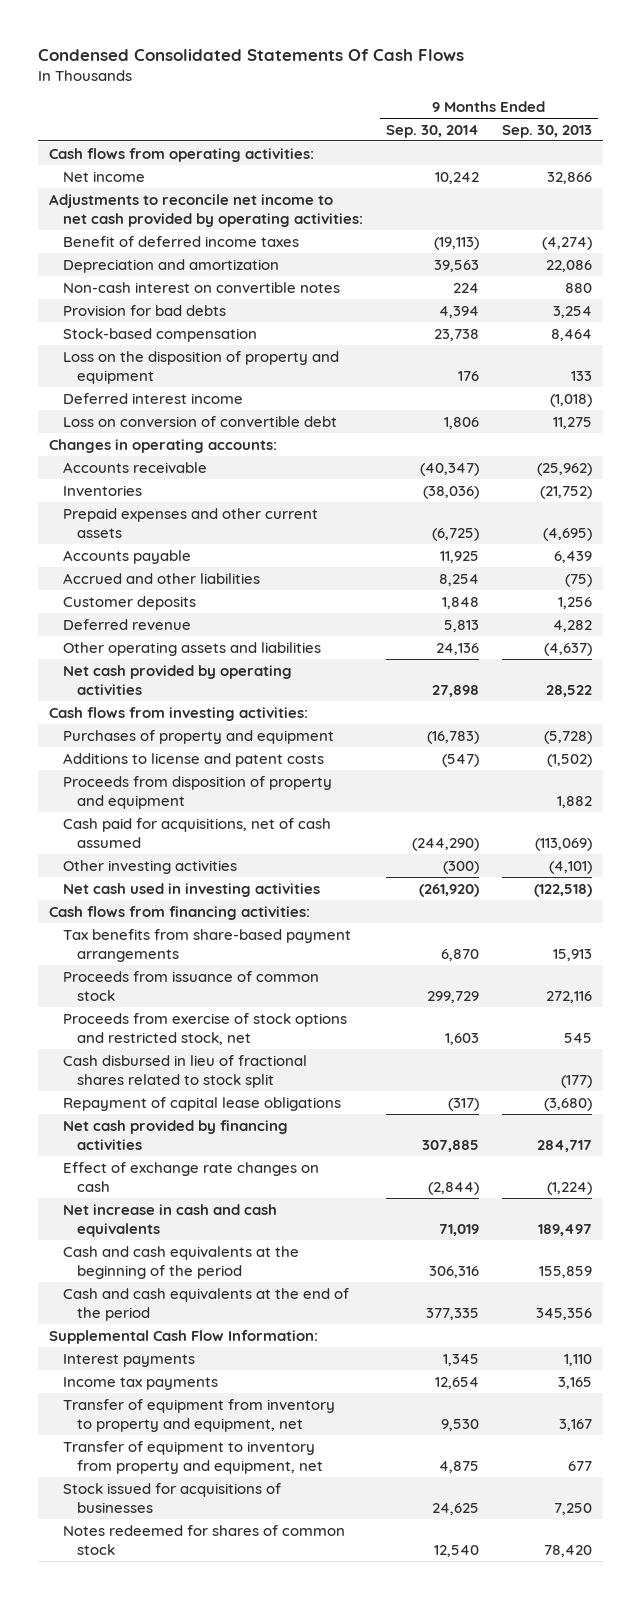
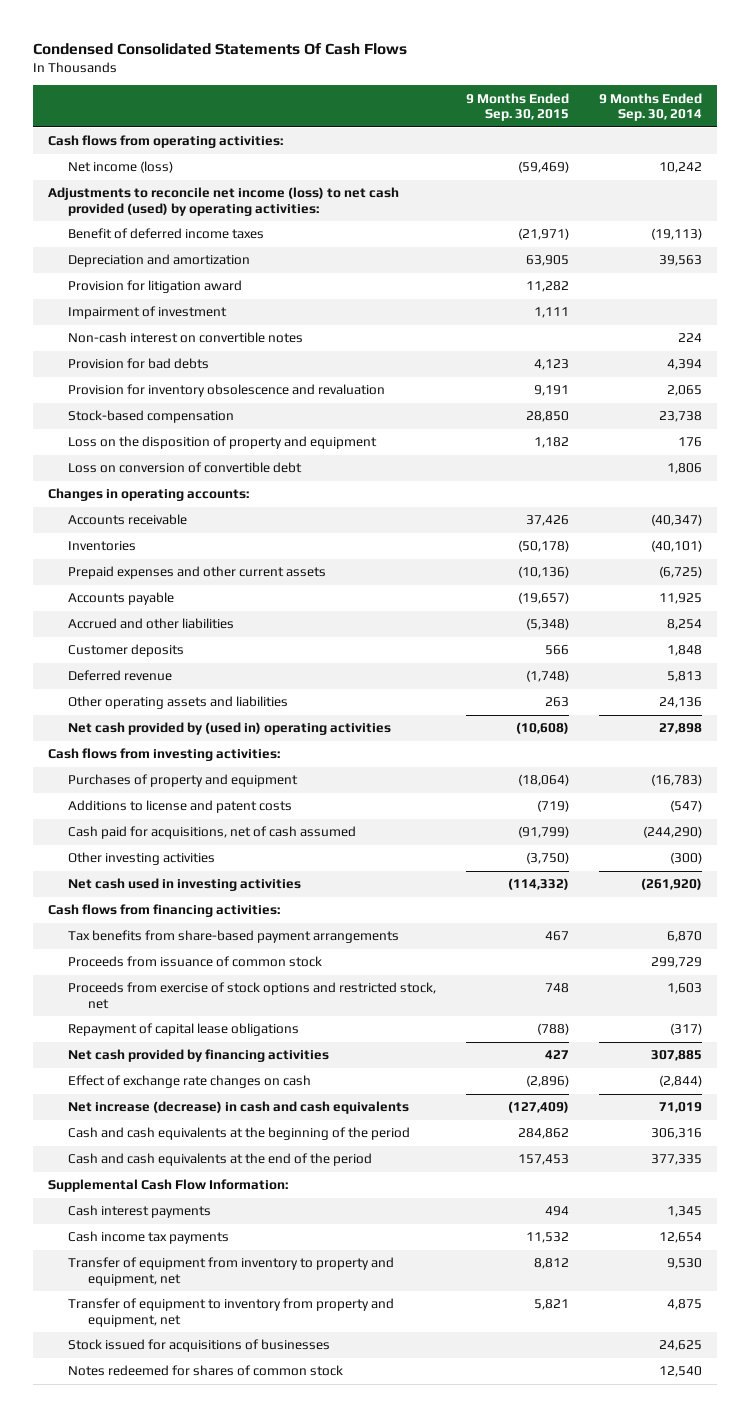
- | 9 Months Ended Sep. 30, 2014 | 9 Months Ended Sep. 30, 2013
+ | 9 Months Ended Sep. 30, 2015 | 9 Months Ended Sep. 30, 2014
- Net income | 10,242 | 32,866
- Adjustments to reconcile net income to net cash provided by operating activities:
+ Net income (loss) | (59,469) | 10,242
+ Adjustments to reconcile net income (loss) to net cash provided (used) by operating activities:
+ Provision for litigation award | 11,282 |
+ Impairment of investment | 1,111 |
+ Provision for inventory obsolescence and revaluation | 9,191 | 2,065
- Deferred interest income | | (1,018)
- Inventories | (38,036) | (21,752)
+ Inventories | (50,178) | (40,101)
- Net cash provided by operating activities | 27,898 | 28,522
+ Net cash provided by (used in) operating activities | (10,608) | 27,898
- Proceeds from disposition of property and equipment | | 1,882
- Cash disbursed in lieu of fractional shares related to stock split | | (177)
- Net increase in cash and cash equivalents | 71,019 | 189,497
+ Net increase (decrease) in cash and cash equivalents | (127,409) | 71,019
- Interest payments | 1,345 | 1,110
- Income tax payments | 12,654 | 3,165
+ Cash interest payments | 494 | 1,345
+ Cash income tax payments | 11,532 | 12,654

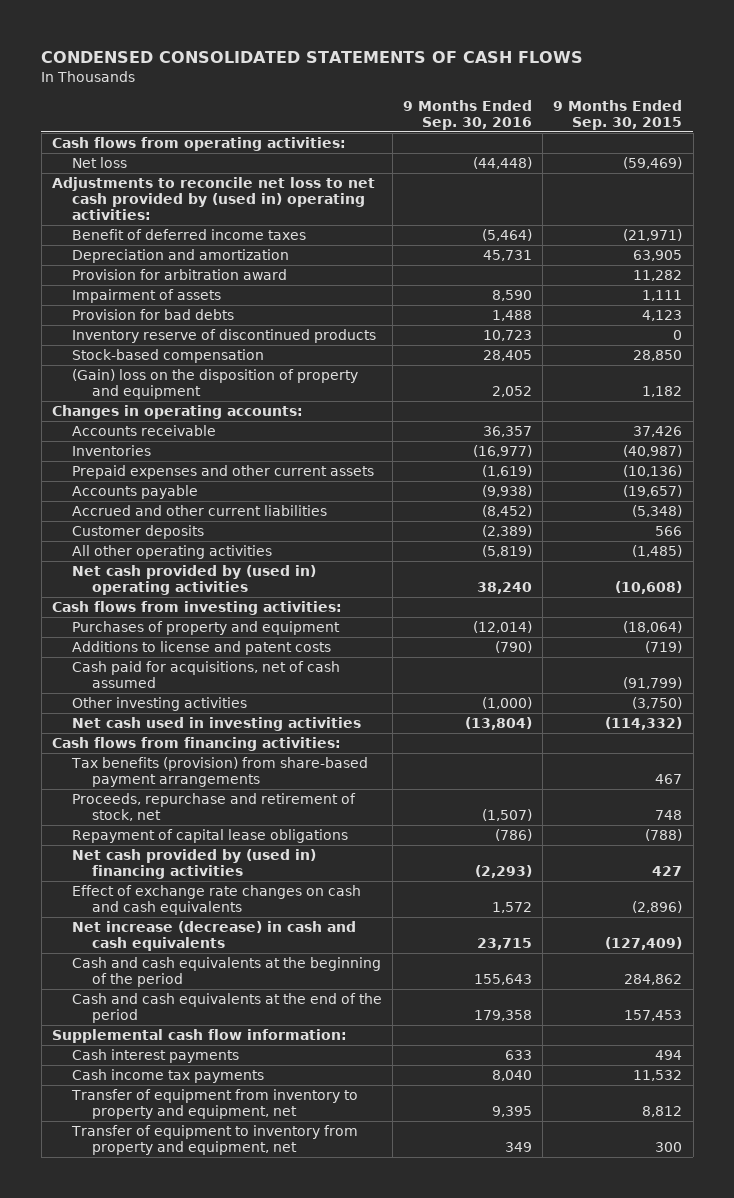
- Condensed Consolidated Statements Of Cash Flows
+ CONDENSED CONSOLIDATED STATEMENTS OF CASH FLOWS
- | 9 Months Ended Sep. 30, 2015 | 9 Months Ended Sep. 30, 2014
+ | 9 Months Ended Sep. 30, 2016 | 9 Months Ended Sep. 30, 2015
- Net income (loss) | (59,469) | 10,242
- Adjustments to reconcile net income (loss) to net cash provided (used) by operating activities:
+ Net loss | (44,448) | (59,469)
+ Adjustments to reconcile net loss to net cash provided by (used in) operating activities:
- Provision for litigation award | 11,282 |
- Impairment of investment | 1,111 |
- Non-cash interest on convertible notes | | 224
+ Provision for arbitration award | | 11,282
+ Impairment of assets | 8,590 | 1,111
- Provision for inventory obsolescence and revaluation | 9,191 | 2,065
+ Inventory reserve of discontinued products | 10,723 | 0
- Loss on the disposition of property and equipment | 1,182 | 176
- Loss on conversion of convertible debt | | 1,806
+ (Gain) loss on the disposition of property and equipment | 2,052 | 1,182
- Inventories | (50,178) | (40,101)
+ Inventories | (16,977) | (40,987)
- Accrued and other liabilities | (5,348) | 8,254
+ Accrued and other current liabilities | (8,452) | (5,348)
- Deferred revenue | (1,748) | 5,813
- Other operating assets and liabilities | 263 | 24,136
+ All other operating activities | (5,819) | (1,485)
- Tax benefits from share-based payment arrangements | 467 | 6,870
- Proceeds from issuance of common stock | | 299,729
- Proceeds from exercise of stock options and restricted stock, net | 748 | 1,603
+ Tax benefits (provision) from share-based payment arrangements | | 467
+ Proceeds, repurchase and retirement of stock, net | (1,507) | 748
- Net cash provided by financing activities | 427 | 307,885
- Effect of exchange rate changes on cash | (2,896) | (2,844)
+ Net cash provided by (used in) financing activities | (2,293) | 427
+ Effect of exchange rate changes on cash and cash equivalents | 1,572 | (2,896)
- Supplemental Cash Flow Information:
+ Supplemental cash flow information:
- Transfer of equipment to inventory from property and equipment, net | 5,821 | 4,875
- Stock issued for acquisitions of businesses | | 24,625
- Notes redeemed for shares of common stock | | 12,540
+ Transfer of equipment to inventory from property and equipment, net | 349 | 300

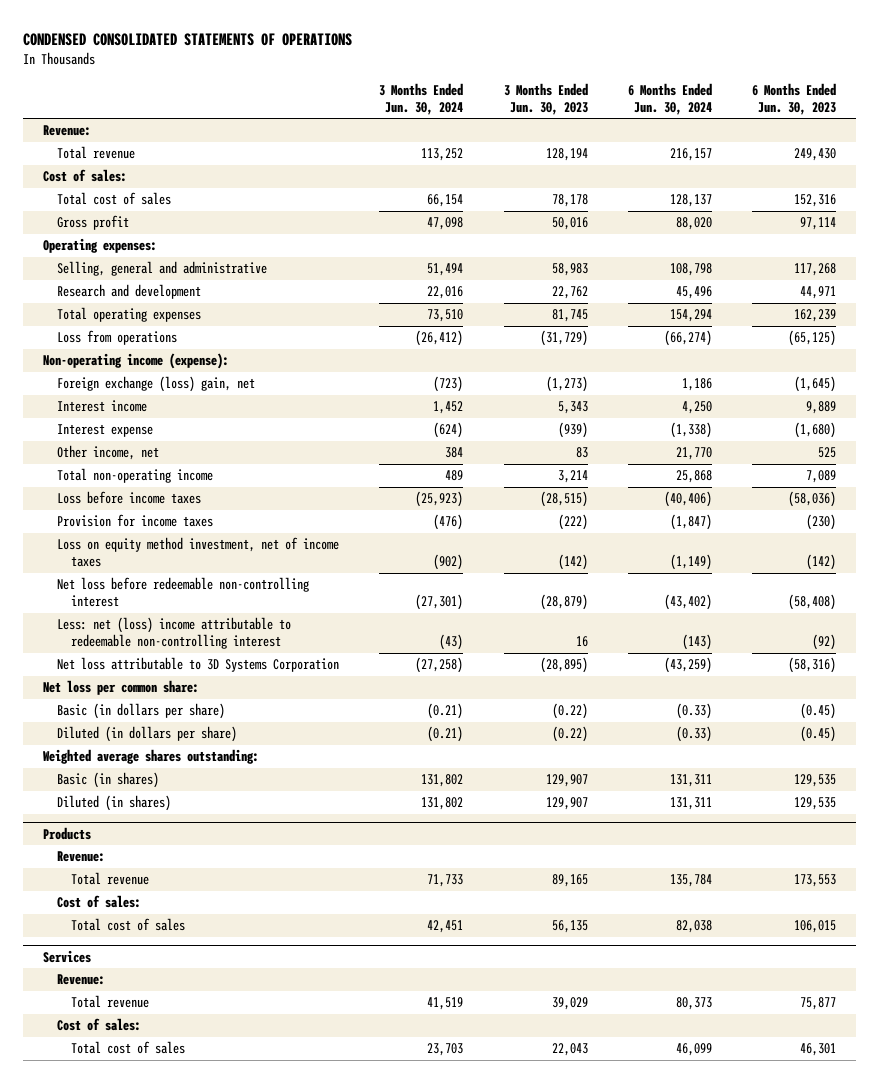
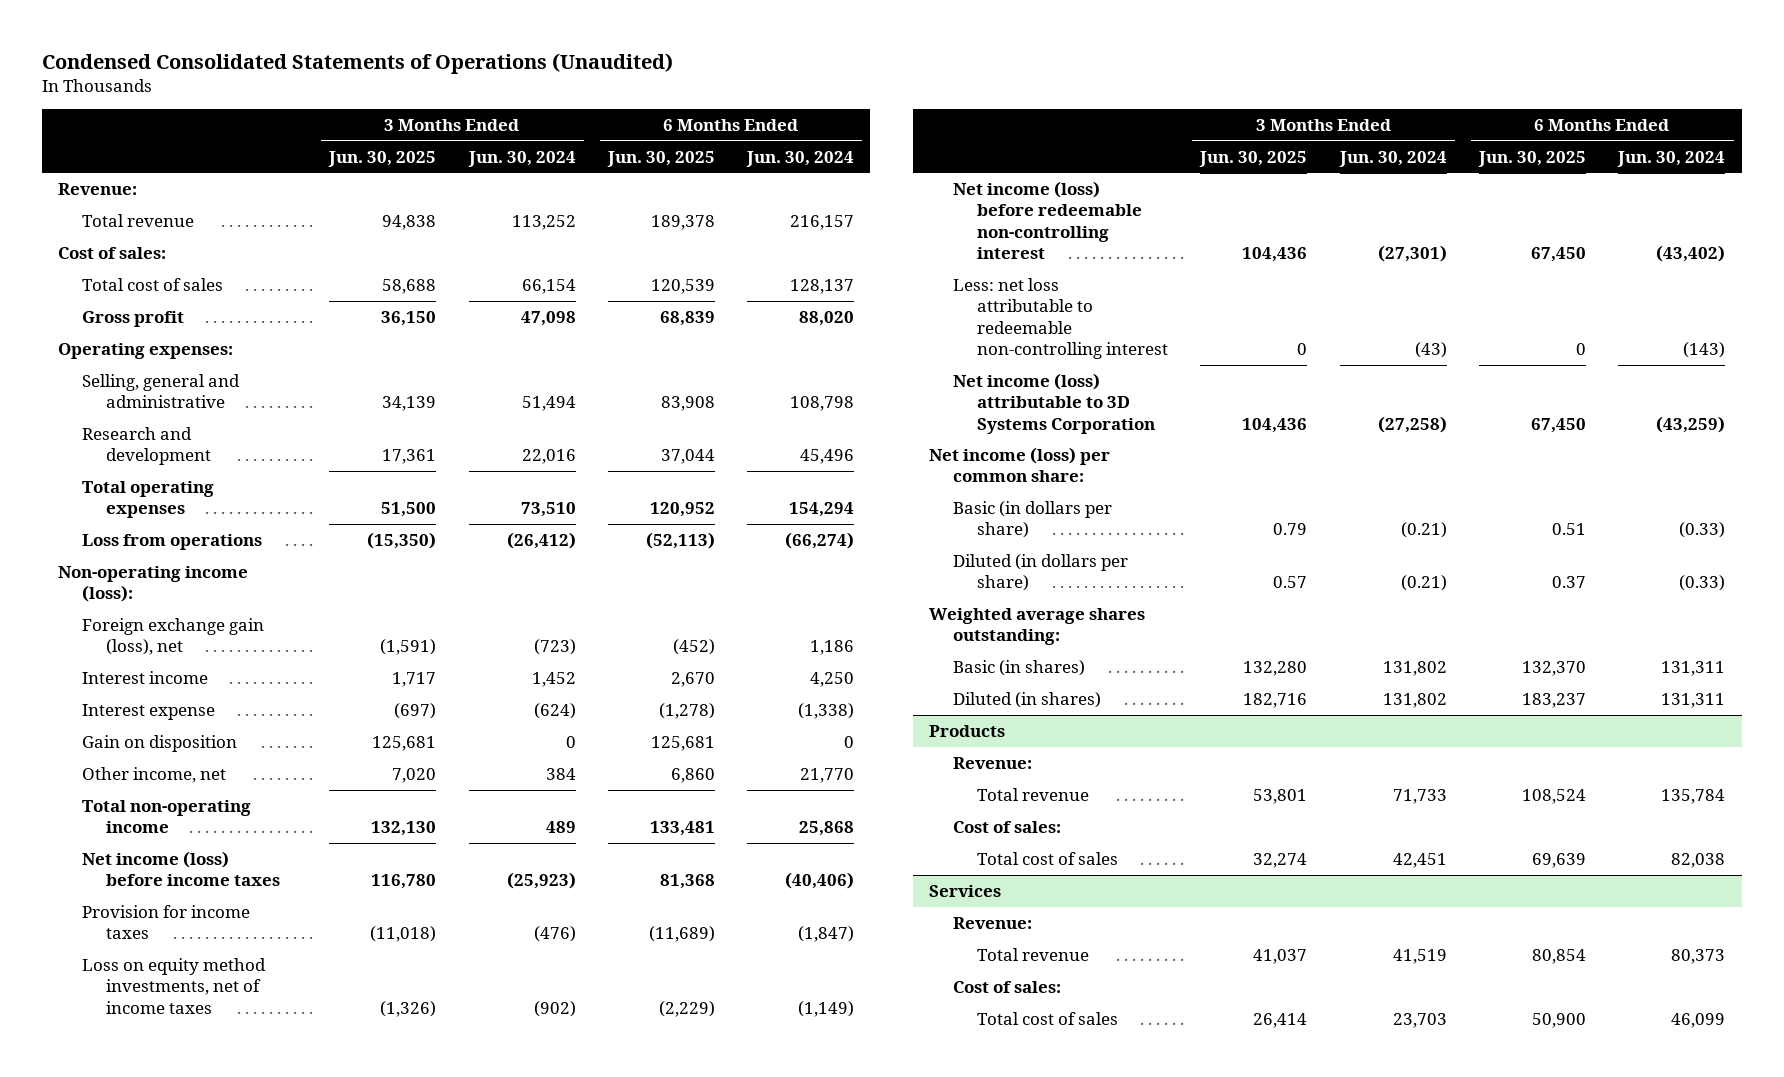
- CONDENSED CONSOLIDATED STATEMENTS OF OPERATIONS
+ Condensed Consolidated Statements of Operations (Unaudited)
- | 3 Months Ended Jun. 30, 2024 | 3 Months Ended Jun. 30, 2023 | 6 Months Ended Jun. 30, 2024 | 6 Months Ended Jun. 30, 2023
+ | 3 Months Ended Jun. 30, 2025 | 3 Months Ended Jun. 30, 2024 | 6 Months Ended Jun. 30, 2025 | 6 Months Ended Jun. 30, 2024
- Non-operating income (expense):
- Foreign exchange (loss) gain, net | (723) | (1,273) | 1,186 | (1,645)
+ Non-operating income (loss):
+ Foreign exchange gain (loss), net | (1,591) | (723) | (452) | 1,186
+ Gain on disposition | 125,681 | 0 | 125,681 | 0
- Loss before income taxes | (25,923) | (28,515) | (40,406) | (58,036)
+ Net income (loss) before income taxes | 116,780 | (25,923) | 81,368 | (40,406)
- Loss on equity method investment, net of income taxes | (902) | (142) | (1,149) | (142)
- Net loss before redeemable non-controlling interest | (27,301) | (28,879) | (43,402) | (58,408)
- Less: net (loss) income attributable to redeemable non-controlling interest | (43) | 16 | (143) | (92)
- Net loss attributable to 3D Systems Corporation | (27,258) | (28,895) | (43,259) | (58,316)
- Net loss per common share:
+ Loss on equity method investments, net of income taxes | (1,326) | (902) | (2,229) | (1,149)
+ Net income (loss) before redeemable non-controlling interest | 104,436 | (27,301) | 67,450 | (43,402)
+ Less: net loss attributable to redeemable non-controlling interest | 0 | (43) | 0 | (143)
+ Net income (loss) attributable to 3D Systems Corporation | 104,436 | (27,258) | 67,450 | (43,259)
+ Net income (loss) per common share:

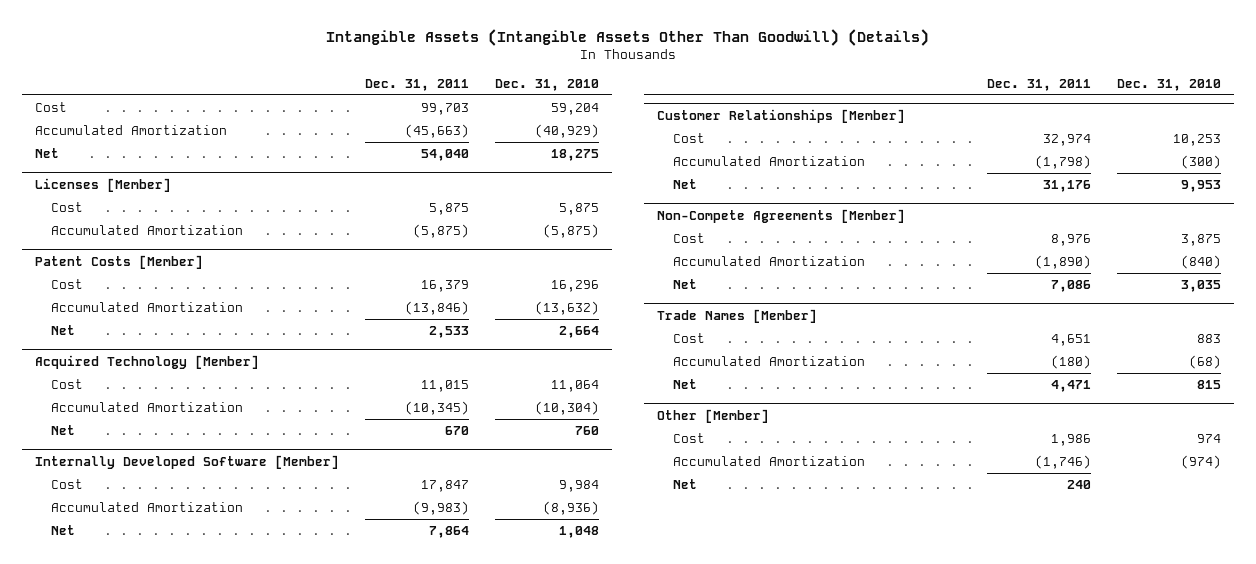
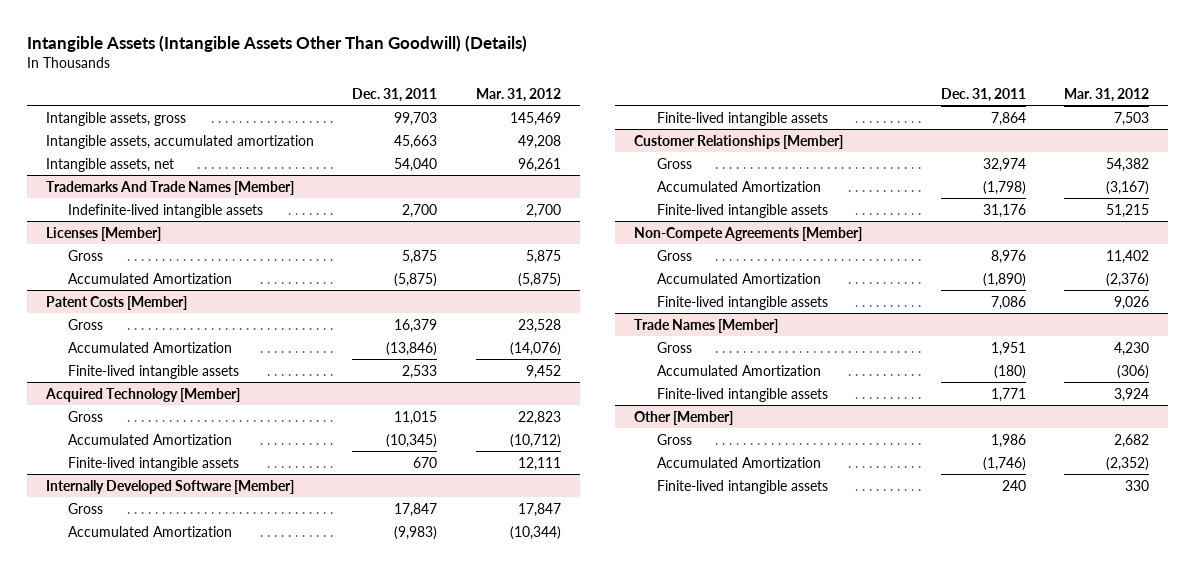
- | Dec. 31, 2011 | Dec. 31, 2010
+ | Dec. 31, 2011 | Mar. 31, 2012
- Cost | 99,703 | 59,204
- Accumulated Amortization | (45,663) | (40,929)
- Net | 54,040 | 18,275
+ Intangible assets, gross | 99,703 | 145,469
+ Intangible assets, accumulated amortization | 45,663 | 49,208
+ Intangible assets, net | 54,040 | 96,261
+ Trademarks And Trade Names [Member]
+ Indefinite-lived intangible assets | 2,700 | 2,700
@ Licenses [Member]
- Cost | 5,875 | 5,875
+ Gross | 5,875 | 5,875
@ Patent Costs [Member]
- Cost | 16,379 | 16,296
+ Gross | 16,379 | 23,528
- Net | 2,533 | 2,664
+ Finite-lived intangible assets | 2,533 | 9,452
@ Acquired Technology [Member]
- Cost | 11,015 | 11,064
+ Gross | 11,015 | 22,823
- Net | 670 | 760
+ Finite-lived intangible assets | 670 | 12,111
@ Internally Developed Software [Member]
- Cost | 17,847 | 9,984
+ Gross | 17,847 | 17,847
- Net | 7,864 | 1,048
+ Finite-lived intangible assets | 7,864 | 7,503
@ Customer Relationships [Member]
- Cost | 32,974 | 10,253
+ Gross | 32,974 | 54,382
- Net | 31,176 | 9,953
+ Finite-lived intangible assets | 31,176 | 51,215
@ Non-Compete Agreements [Member]
- Cost | 8,976 | 3,875
+ Gross | 8,976 | 11,402
- Net | 7,086 | 3,035
+ Finite-lived intangible assets | 7,086 | 9,026
@ Trade Names [Member]
- Cost | 4,651 | 883
+ Gross | 1,951 | 4,230
- Net | 4,471 | 815
+ Finite-lived intangible assets | 1,771 | 3,924
@ Other [Member]
- Cost | 1,986 | 974
+ Gross | 1,986 | 2,682
- Net | 240 |
+ Finite-lived intangible assets | 240 | 330

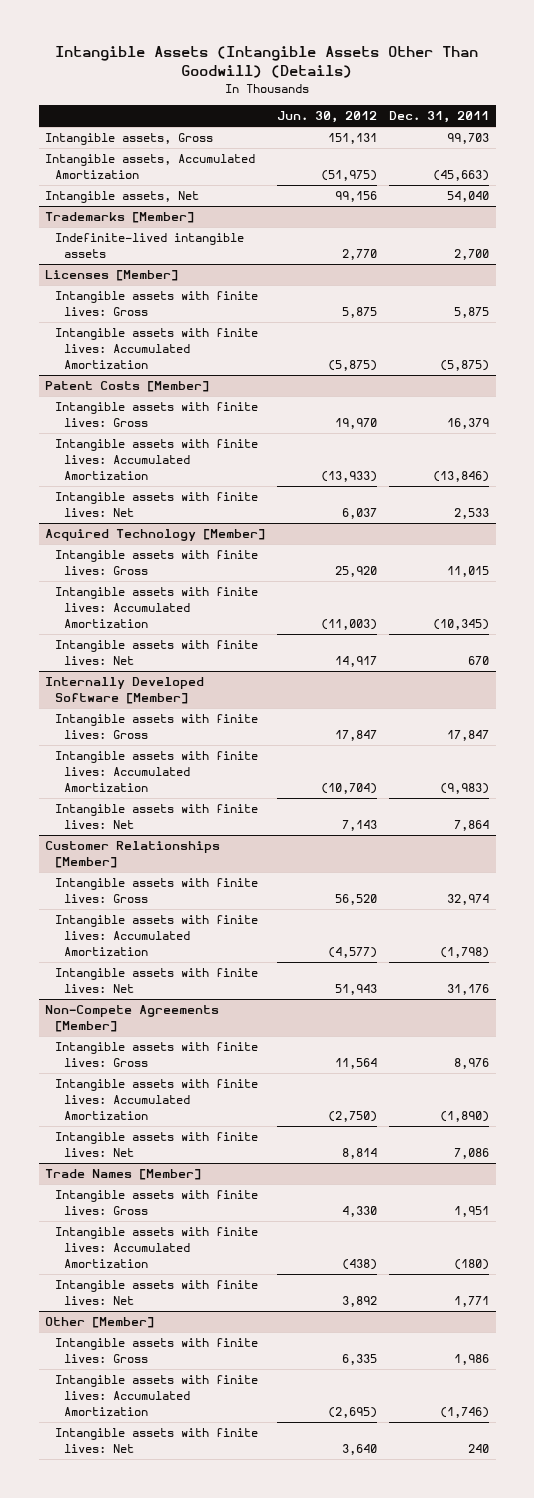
- | Dec. 31, 2011 | Mar. 31, 2012
+ | Jun. 30, 2012 | Dec. 31, 2011
- Intangible assets, gross | 99,703 | 145,469
- Intangible assets, accumulated amortization | 45,663 | 49,208
- Intangible assets, net | 54,040 | 96,261
- Trademarks And Trade Names [Member]
+ Intangible assets, Gross | 151,131 | 99,703
+ Intangible assets, Accumulated Amortization | (51,975) | (45,663)
+ Intangible assets, Net | 99,156 | 54,040
+ Trademarks [Member]
@ Licenses [Member]
- Gross | 5,875 | 5,875
- Accumulated Amortization | (5,875) | (5,875)
+ Intangible assets with finite lives: Gross | 5,875 | 5,875
+ Intangible assets with finite lives: Accumulated Amortization | (5,875) | (5,875)
@ Patent Costs [Member]
- Gross | 16,379 | 23,528
- Accumulated Amortization | (13,846) | (14,076)
- Finite-lived intangible assets | 2,533 | 9,452
+ Intangible assets with finite lives: Gross | 19,970 | 16,379
+ Intangible assets with finite lives: Accumulated Amortization | (13,933) | (13,846)
+ Intangible assets with finite lives: Net | 6,037 | 2,533
@ Acquired Technology [Member]
- Gross | 11,015 | 22,823
- Accumulated Amortization | (10,345) | (10,712)
- Finite-lived intangible assets | 670 | 12,111
+ Intangible assets with finite lives: Gross | 25,920 | 11,015
+ Intangible assets with finite lives: Accumulated Amortization | (11,003) | (10,345)
+ Intangible assets with finite lives: Net | 14,917 | 670
@ Internally Developed Software [Member]
- Gross | 17,847 | 17,847
- Accumulated Amortization | (9,983) | (10,344)
- Finite-lived intangible assets | 7,864 | 7,503
+ Intangible assets with finite lives: Gross | 17,847 | 17,847
+ Intangible assets with finite lives: Accumulated Amortization | (10,704) | (9,983)
+ Intangible assets with finite lives: Net | 7,143 | 7,864
@ Customer Relationships [Member]
- Gross | 32,974 | 54,382
- Accumulated Amortization | (1,798) | (3,167)
- Finite-lived intangible assets | 31,176 | 51,215
+ Intangible assets with finite lives: Gross | 56,520 | 32,974
+ Intangible assets with finite lives: Accumulated Amortization | (4,577) | (1,798)
+ Intangible assets with finite lives: Net | 51,943 | 31,176
@ Non-Compete Agreements [Member]
- Gross | 8,976 | 11,402
- Accumulated Amortization | (1,890) | (2,376)
- Finite-lived intangible assets | 7,086 | 9,026
+ Intangible assets with finite lives: Gross | 11,564 | 8,976
+ Intangible assets with finite lives: Accumulated Amortization | (2,750) | (1,890)
+ Intangible assets with finite lives: Net | 8,814 | 7,086
@ Trade Names [Member]
- Gross | 1,951 | 4,230
- Accumulated Amortization | (180) | (306)
- Finite-lived intangible assets | 1,771 | 3,924
+ Intangible assets with finite lives: Gross | 4,330 | 1,951
+ Intangible assets with finite lives: Accumulated Amortization | (438) | (180)
+ Intangible assets with finite lives: Net | 3,892 | 1,771
@ Other [Member]
- Gross | 1,986 | 2,682
- Accumulated Amortization | (1,746) | (2,352)
- Finite-lived intangible assets | 240 | 330
+ Intangible assets with finite lives: Gross | 6,335 | 1,986
+ Intangible assets with finite lives: Accumulated Amortization | (2,695) | (1,746)
+ Intangible assets with finite lives: Net | 3,640 | 240

